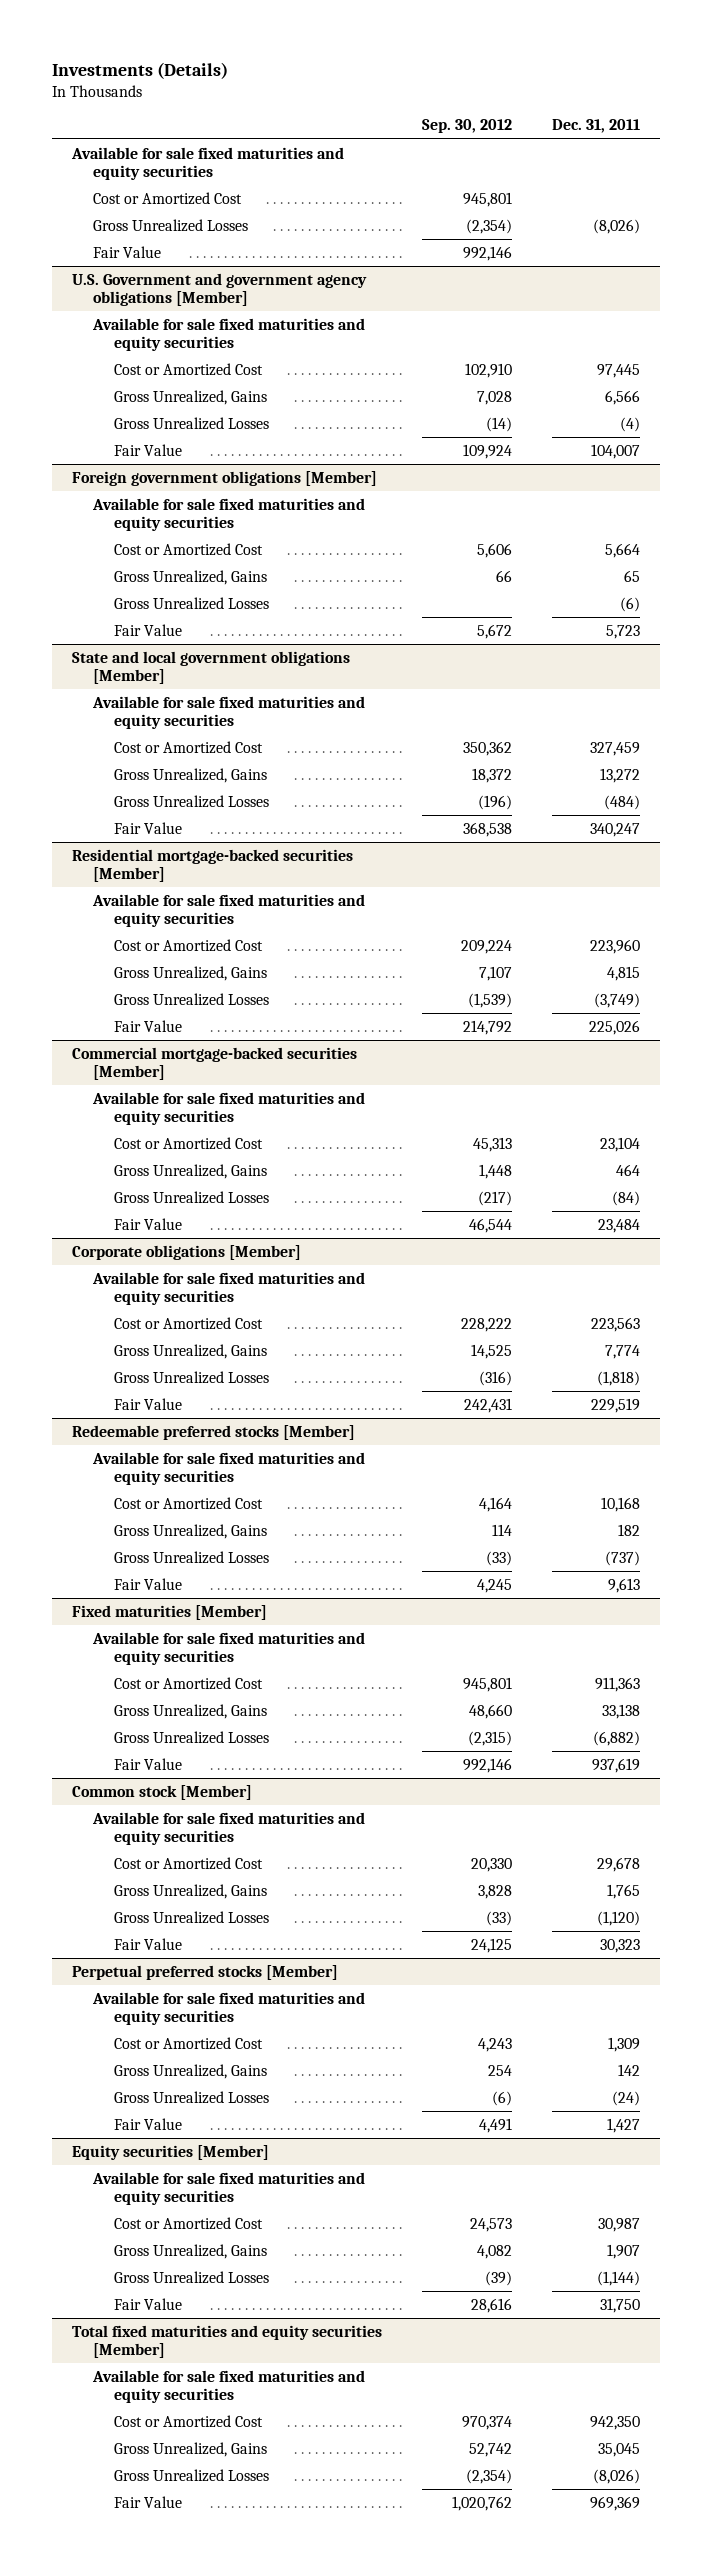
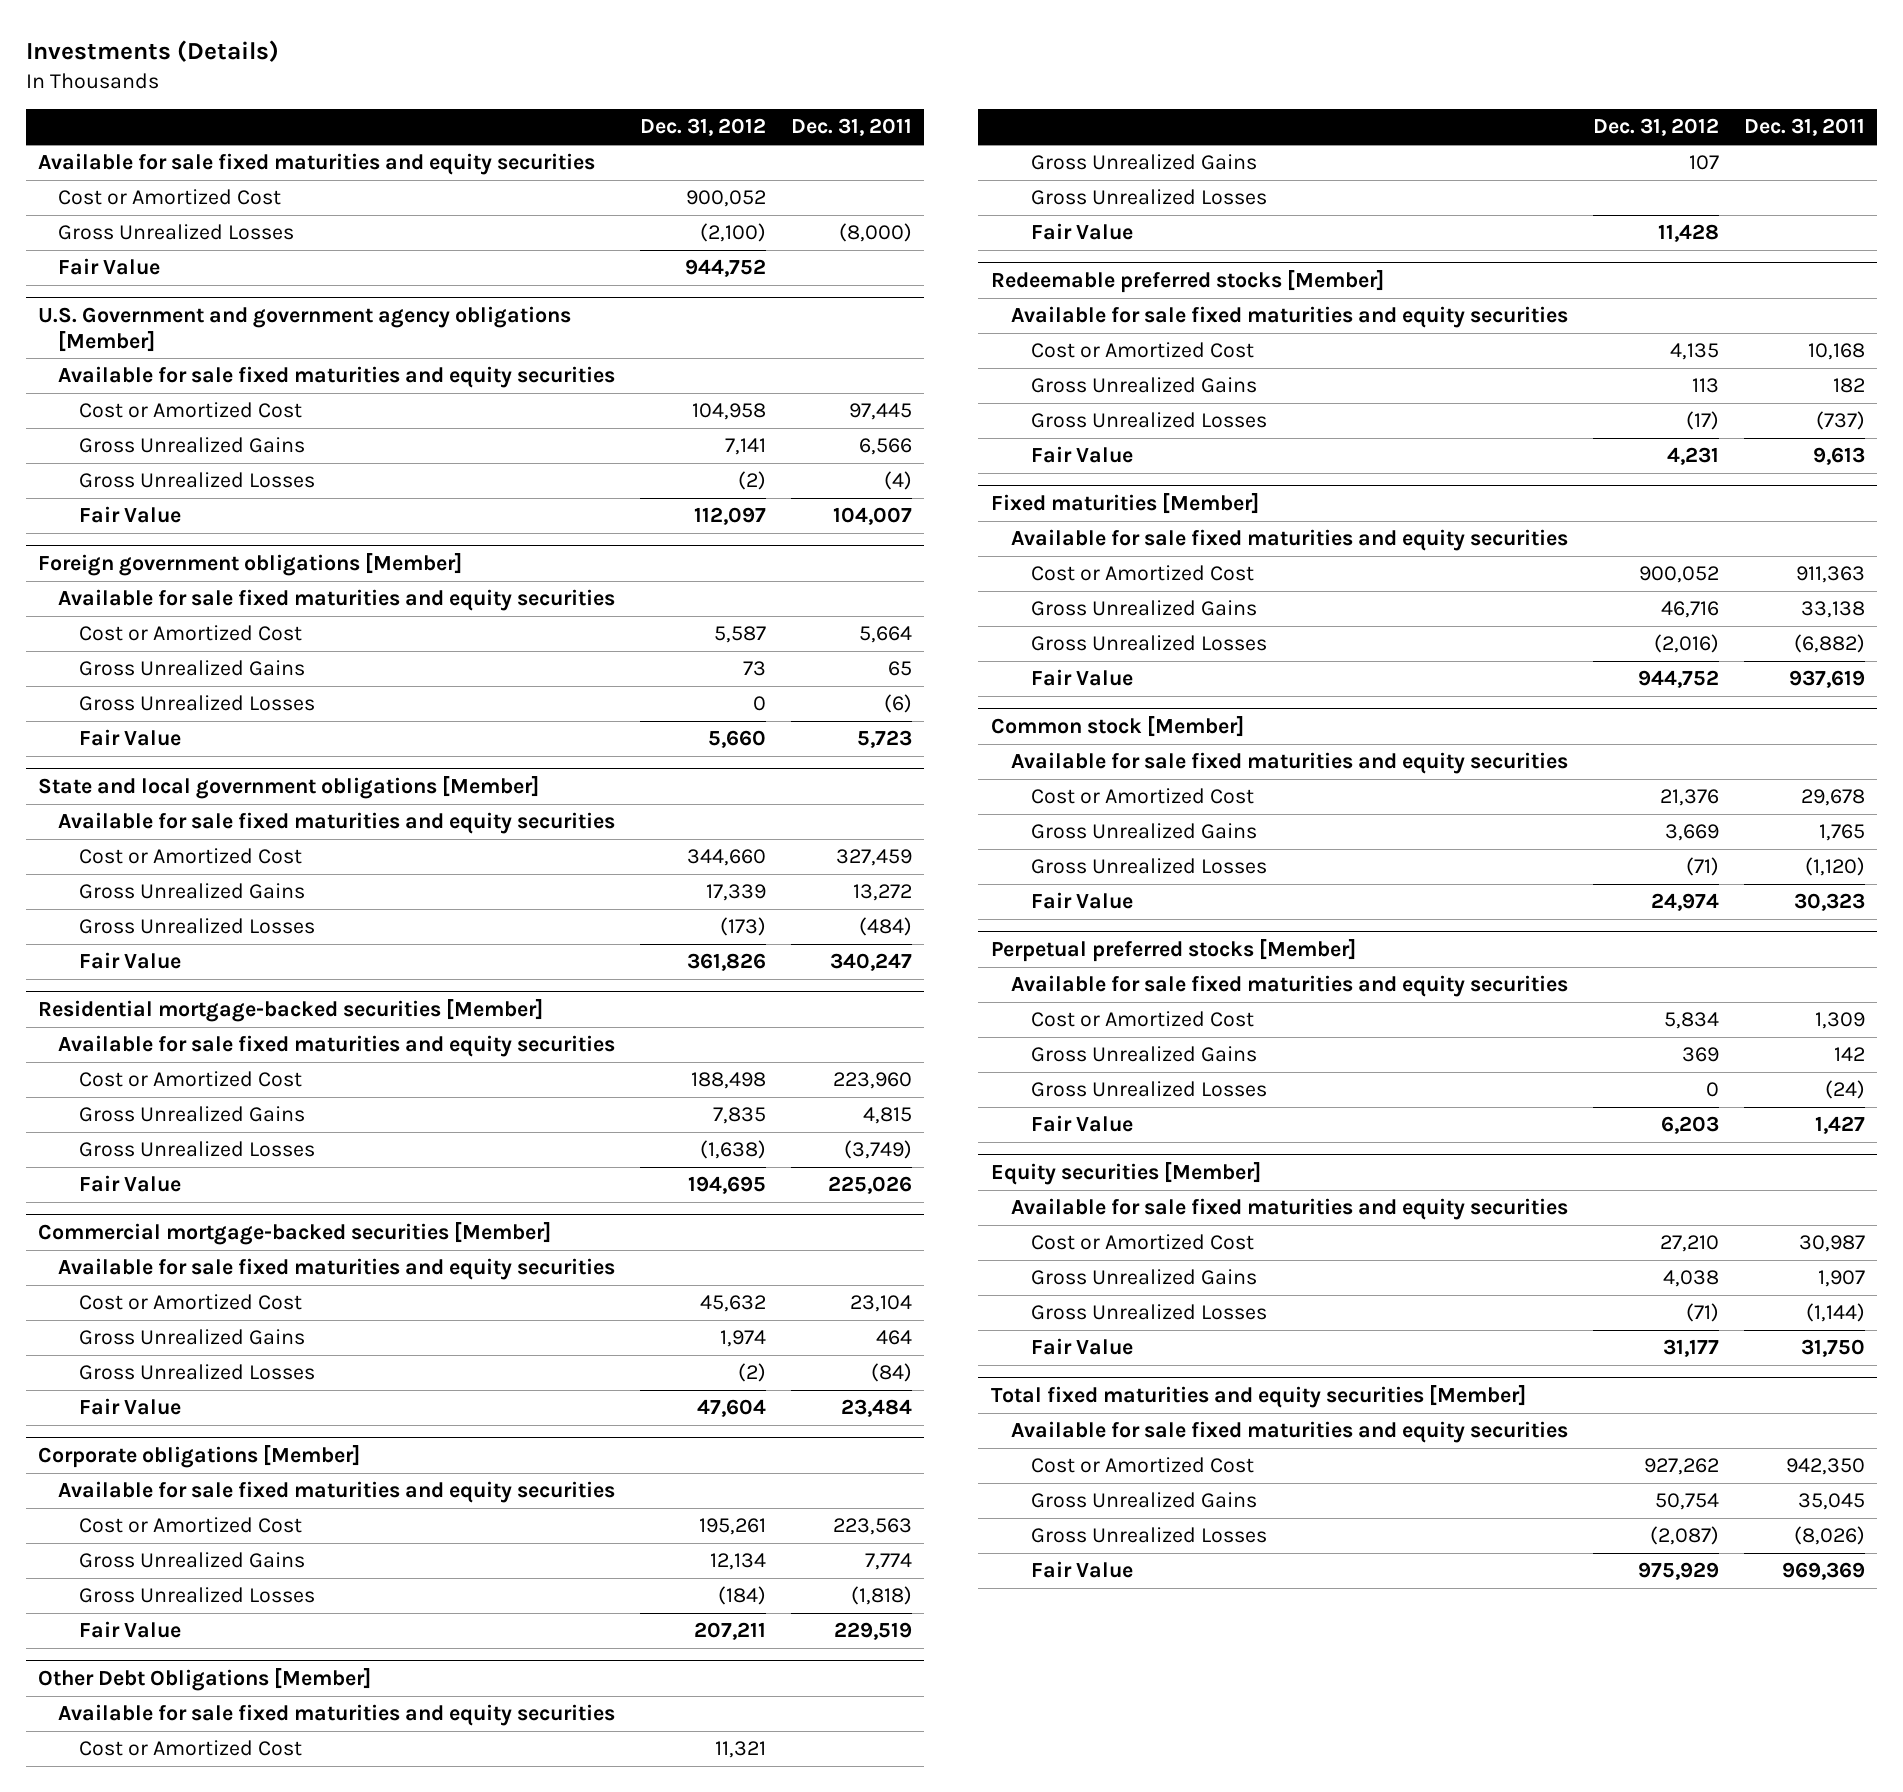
- | Sep. 30, 2012 | Dec. 31, 2011
+ | Dec. 31, 2012 | Dec. 31, 2011
- Gross Unrealized Losses | (2,354) | (8,026)
+ Gross Unrealized Losses | (2,100) | (8,000)
@ U.S. Government and government agency obligations [Member]
- Gross Unrealized, Gains | 7,028 | 6,566
+ Gross Unrealized Gains | 7,141 | 6,566
@ Foreign government obligations [Member]
- Gross Unrealized, Gains | 66 | 65
+ Gross Unrealized Gains | 73 | 65
@ State and local government obligations [Member]
- Gross Unrealized, Gains | 18,372 | 13,272
+ Gross Unrealized Gains | 17,339 | 13,272
@ Residential mortgage-backed securities [Member]
- Gross Unrealized, Gains | 7,107 | 4,815
+ Gross Unrealized Gains | 7,835 | 4,815
@ Commercial mortgage-backed securities [Member]
- Gross Unrealized, Gains | 1,448 | 464
+ Gross Unrealized Gains | 1,974 | 464
@ Corporate obligations [Member]
- Gross Unrealized, Gains | 14,525 | 7,774
+ Gross Unrealized Gains | 12,134 | 7,774
+ Other Debt Obligations [Member]
+ Available for sale fixed maturities and equity securities
+ Cost or Amortized Cost | 11,321 |
+ Gross Unrealized Gains | 107 |
+ Gross Unrealized Losses
+ Fair Value | 11,428 |
@ Redeemable preferred stocks [Member]
- Gross Unrealized, Gains | 114 | 182
+ Gross Unrealized Gains | 113 | 182
@ Fixed maturities [Member]
- Gross Unrealized, Gains | 48,660 | 33,138
+ Gross Unrealized Gains | 46,716 | 33,138
@ Common stock [Member]
- Gross Unrealized, Gains | 3,828 | 1,765
+ Gross Unrealized Gains | 3,669 | 1,765
@ Perpetual preferred stocks [Member]
- Gross Unrealized, Gains | 254 | 142
+ Gross Unrealized Gains | 369 | 142
@ Equity securities [Member]
- Gross Unrealized, Gains | 4,082 | 1,907
+ Gross Unrealized Gains | 4,038 | 1,907
@ Total fixed maturities and equity securities [Member]
- Gross Unrealized, Gains | 52,742 | 35,045
+ Gross Unrealized Gains | 50,754 | 35,045

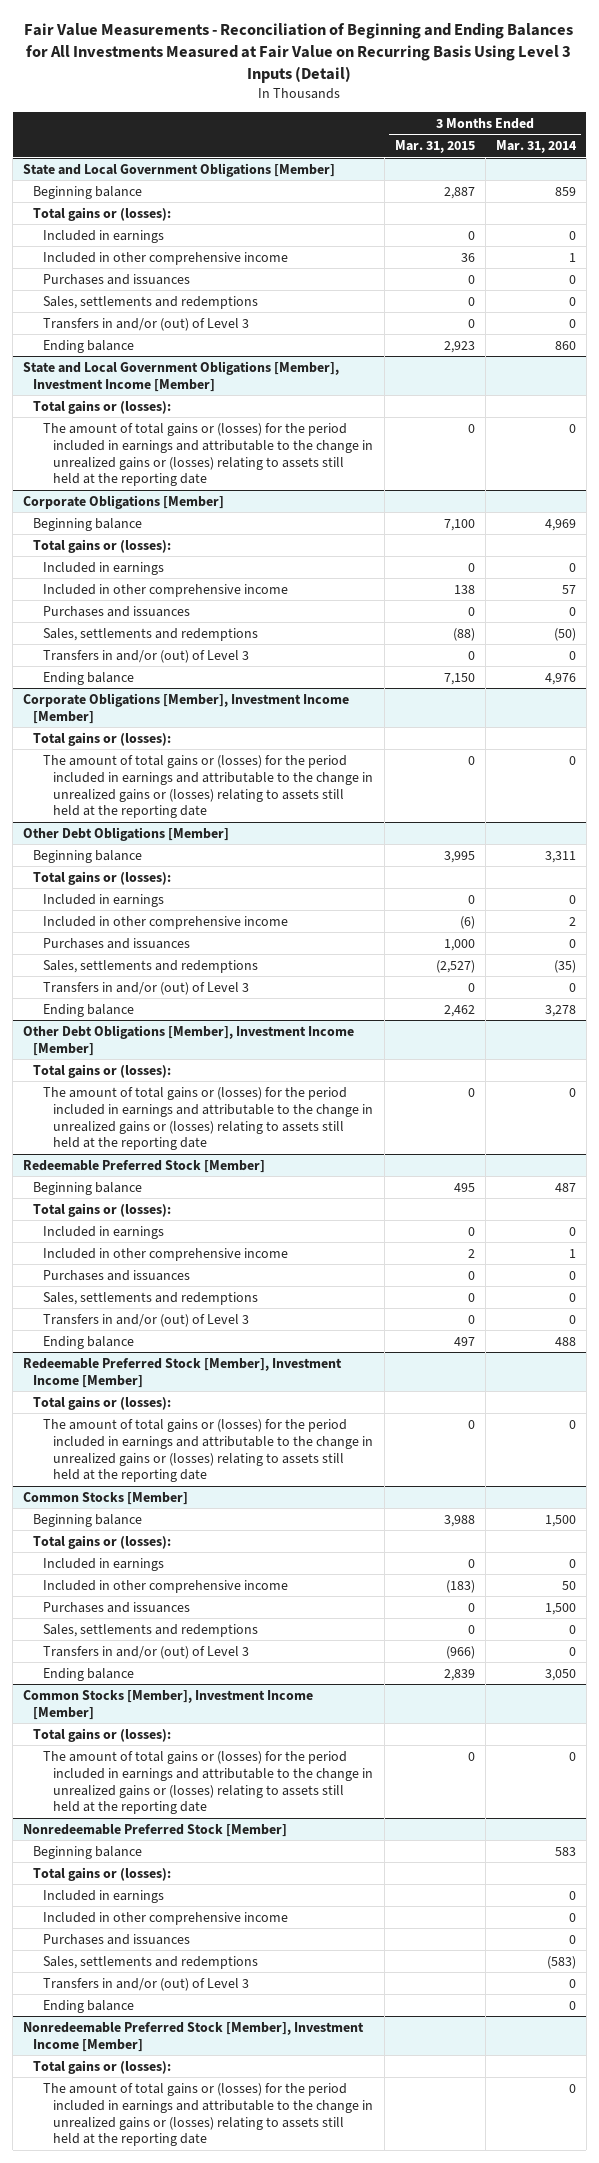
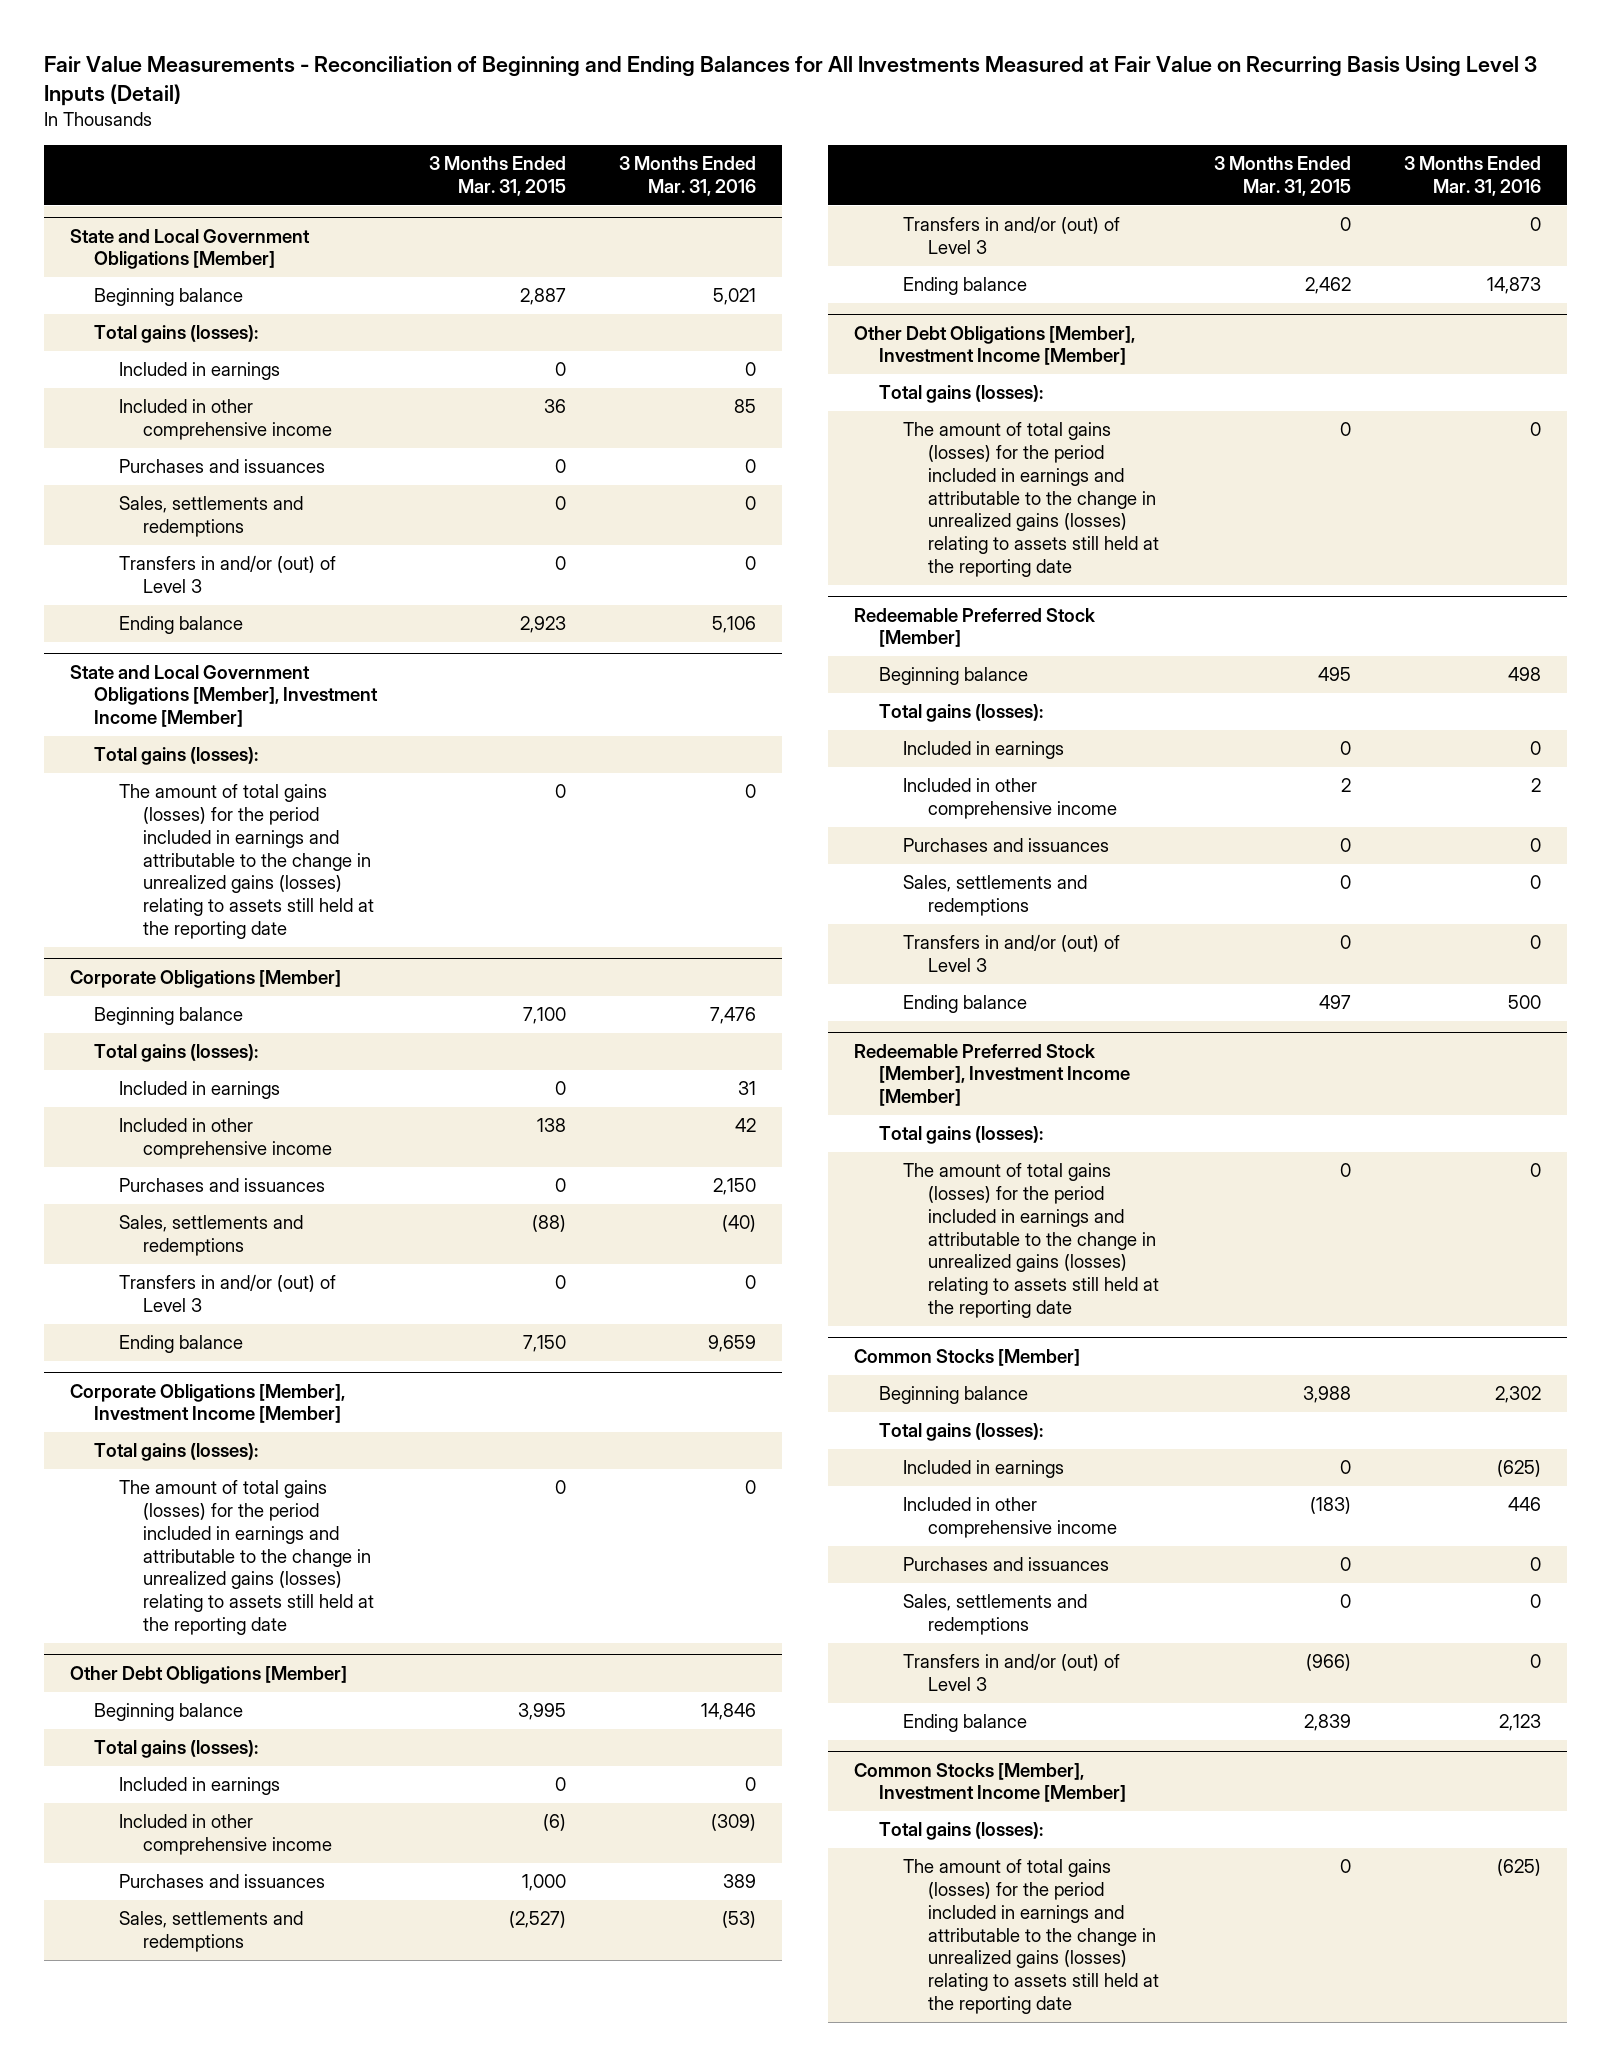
- | 3 Months Ended Mar. 31, 2015 | 3 Months Ended Mar. 31, 2014
+ | 3 Months Ended Mar. 31, 2015 | 3 Months Ended Mar. 31, 2016
@ State and Local Government Obligations [Member]
- Total gains or (losses):
+ Total gains (losses):
@ State and Local Government Obligations [Member], Investment Income [Member]
- Total gains or (losses):
- The amount of total gains or (losses) for the period included in earnings and attributable to the change in unrealized gains or (losses) relating to assets still held at the reporting date | 0 | 0
+ Total gains (losses):
+ The amount of total gains (losses) for the period included in earnings and attributable to the change in unrealized gains (losses) relating to assets still held at the reporting date | 0 | 0
@ Corporate Obligations [Member]
- Total gains or (losses):
+ Total gains (losses):
@ Corporate Obligations [Member], Investment Income [Member]
- Total gains or (losses):
- The amount of total gains or (losses) for the period included in earnings and attributable to the change in unrealized gains or (losses) relating to assets still held at the reporting date | 0 | 0
+ Total gains (losses):
+ The amount of total gains (losses) for the period included in earnings and attributable to the change in unrealized gains (losses) relating to assets still held at the reporting date | 0 | 0
@ Other Debt Obligations [Member]
- Total gains or (losses):
+ Total gains (losses):
@ Other Debt Obligations [Member], Investment Income [Member]
- Total gains or (losses):
- The amount of total gains or (losses) for the period included in earnings and attributable to the change in unrealized gains or (losses) relating to assets still held at the reporting date | 0 | 0
+ Total gains (losses):
+ The amount of total gains (losses) for the period included in earnings and attributable to the change in unrealized gains (losses) relating to assets still held at the reporting date | 0 | 0
@ Redeemable Preferred Stock [Member]
- Total gains or (losses):
+ Total gains (losses):
@ Redeemable Preferred Stock [Member], Investment Income [Member]
- Total gains or (losses):
- The amount of total gains or (losses) for the period included in earnings and attributable to the change in unrealized gains or (losses) relating to assets still held at the reporting date | 0 | 0
+ Total gains (losses):
+ The amount of total gains (losses) for the period included in earnings and attributable to the change in unrealized gains (losses) relating to assets still held at the reporting date | 0 | 0
@ Common Stocks [Member]
- Total gains or (losses):
+ Total gains (losses):
@ Common Stocks [Member], Investment Income [Member]
- Total gains or (losses):
- The amount of total gains or (losses) for the period included in earnings and attributable to the change in unrealized gains or (losses) relating to assets still held at the reporting date | 0 | 0
- Nonredeemable Preferred Stock [Member]
- Beginning balance | | 583
- Total gains or (losses):
- Included in earnings | | 0
- Included in other comprehensive income | | 0
- Purchases and issuances | | 0
- Sales, settlements and redemptions | | (583)
- Transfers in and/or (out) of Level 3 | | 0
- Ending balance | | 0
- Nonredeemable Preferred Stock [Member], Investment Income [Member]
- Total gains or (losses):
- The amount of total gains or (losses) for the period included in earnings and attributable to the change in unrealized gains or (losses) relating to assets still held at the reporting date | | 0
@ Common Stocks [Member], Investment Income [Member]
+ Total gains (losses):
+ The amount of total gains (losses) for the period included in earnings and attributable to the change in unrealized gains (losses) relating to assets still held at the reporting date | 0 | (625)

